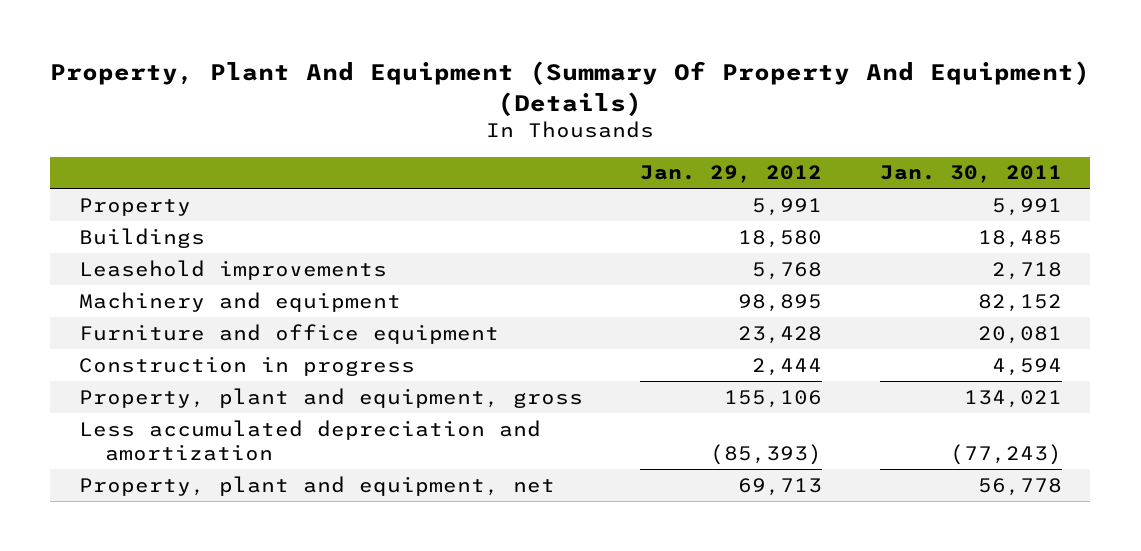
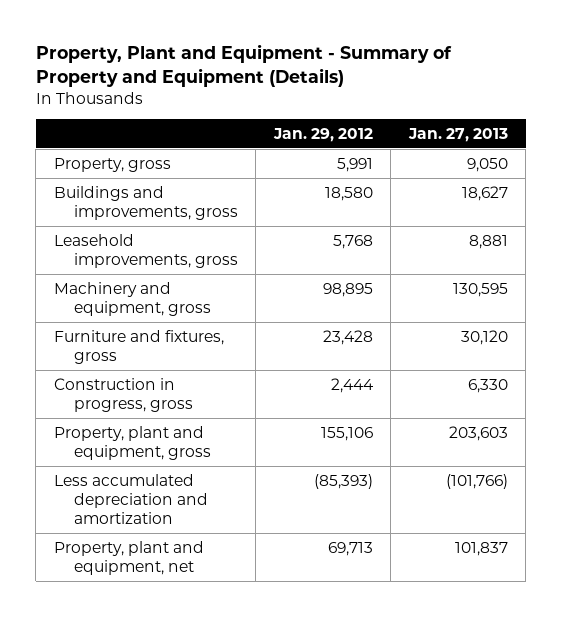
- Property, Plant And Equipment (Summary Of Property And Equipment) (Details)
+ Property, Plant and Equipment - Summary of Property and Equipment (Details)
- | Jan. 29, 2012 | Jan. 30, 2011
+ | Jan. 29, 2012 | Jan. 27, 2013
- Property | 5,991 | 5,991
- Buildings | 18,580 | 18,485
- Leasehold improvements | 5,768 | 2,718
- Machinery and equipment | 98,895 | 82,152
- Furniture and office equipment | 23,428 | 20,081
- Construction in progress | 2,444 | 4,594
+ Property, gross | 5,991 | 9,050
+ Buildings and improvements, gross | 18,580 | 18,627
+ Leasehold improvements, gross | 5,768 | 8,881
+ Machinery and equipment, gross | 98,895 | 130,595
+ Furniture and fixtures, gross | 23,428 | 30,120
+ Construction in progress, gross | 2,444 | 6,330

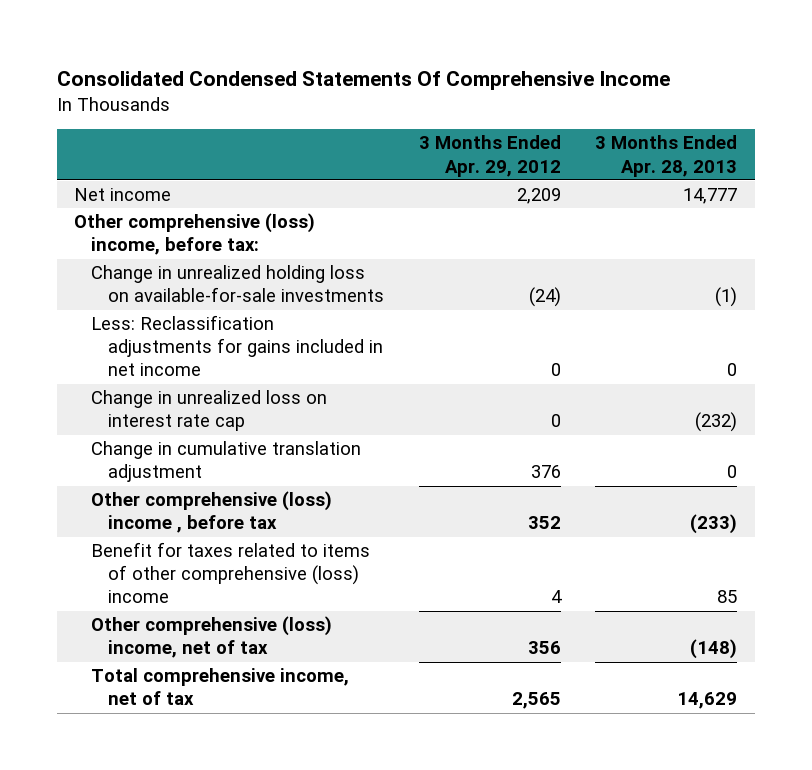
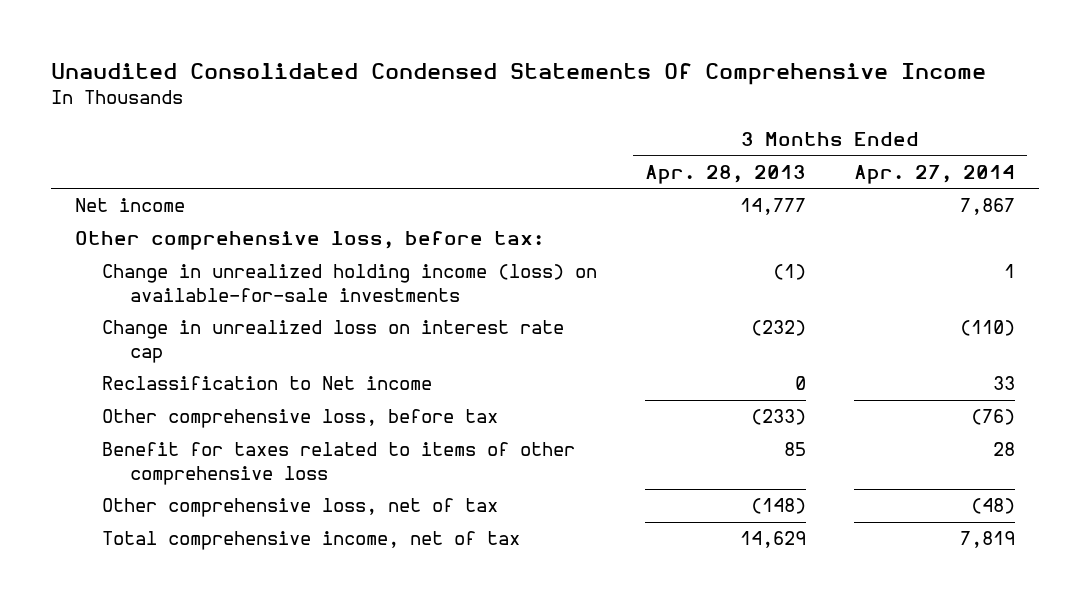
- Consolidated Condensed Statements Of Comprehensive Income
+ Unaudited Consolidated Condensed Statements Of Comprehensive Income
- | 3 Months Ended Apr. 29, 2012 | 3 Months Ended Apr. 28, 2013
+ | 3 Months Ended Apr. 28, 2013 | 3 Months Ended Apr. 27, 2014
- Other comprehensive (loss) income, before tax:
- Change in unrealized holding loss on available-for-sale investments | (24) | (1)
- Less: Reclassification adjustments for gains included in net income | 0 | 0
+ Other comprehensive loss, before tax:
+ Change in unrealized holding income (loss) on available-for-sale investments | (1) | 1
- Change in cumulative translation adjustment | 376 | 0
- Other comprehensive (loss) income , before tax | 352 | (233)
- Benefit for taxes related to items of other comprehensive (loss) income | 4 | 85
- Other comprehensive (loss) income, net of tax | 356 | (148)
+ Reclassification to Net income | 0 | 33
+ Other comprehensive loss, before tax | (233) | (76)
+ Benefit for taxes related to items of other comprehensive loss | 85 | 28
+ Other comprehensive loss, net of tax | (148) | (48)

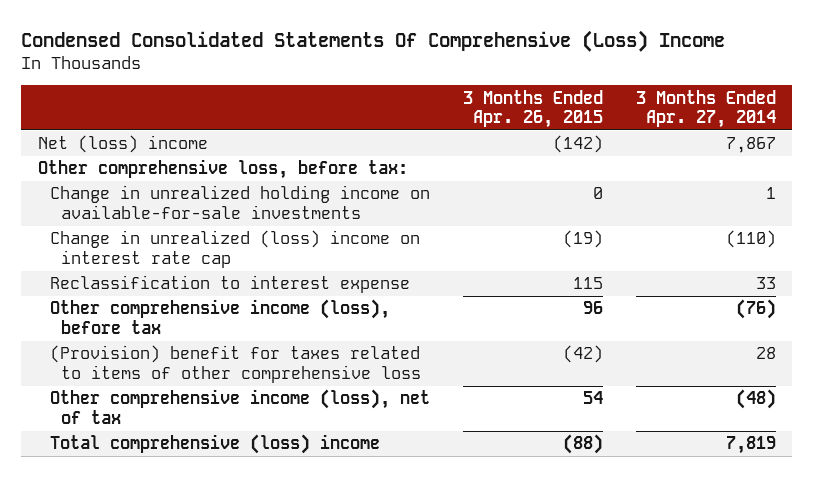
- Unaudited Consolidated Condensed Statements Of Comprehensive Income
+ Condensed Consolidated Statements Of Comprehensive (Loss) Income
- | 3 Months Ended Apr. 28, 2013 | 3 Months Ended Apr. 27, 2014
+ | 3 Months Ended Apr. 26, 2015 | 3 Months Ended Apr. 27, 2014
- Net income | 14,777 | 7,867
+ Net (loss) income | (142) | 7,867
- Change in unrealized holding income (loss) on available-for-sale investments | (1) | 1
- Change in unrealized loss on interest rate cap | (232) | (110)
- Reclassification to Net income | 0 | 33
- Other comprehensive loss, before tax | (233) | (76)
- Benefit for taxes related to items of other comprehensive loss | 85 | 28
- Other comprehensive loss, net of tax | (148) | (48)
- Total comprehensive income, net of tax | 14,629 | 7,819
+ Change in unrealized holding income on available-for-sale investments | 0 | 1
+ Change in unrealized (loss) income on interest rate cap | (19) | (110)
+ Reclassification to interest expense | 115 | 33
+ Other comprehensive income (loss), before tax | 96 | (76)
+ (Provision) benefit for taxes related to items of other comprehensive loss | (42) | 28
+ Other comprehensive income (loss), net of tax | 54 | (48)
+ Total comprehensive (loss) income | (88) | 7,819

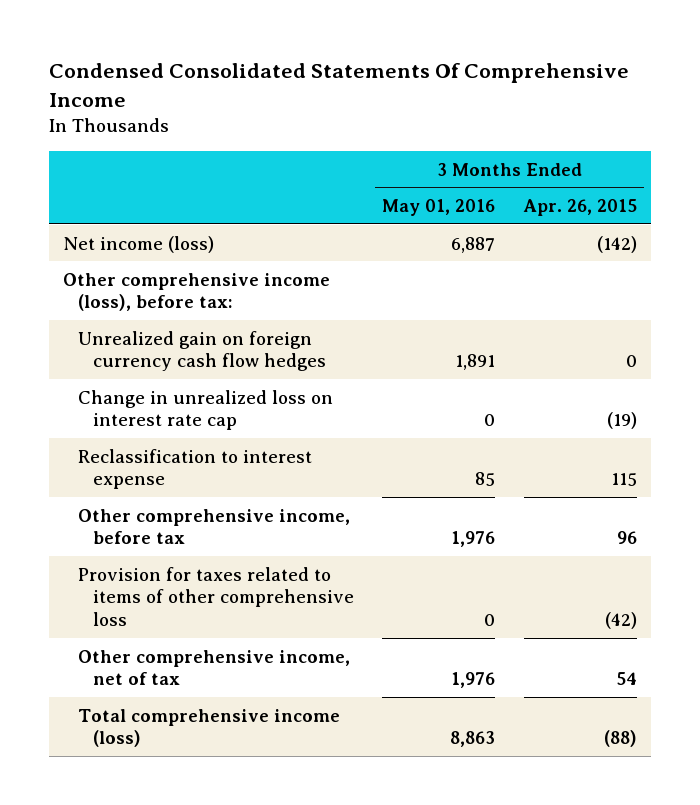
- Condensed Consolidated Statements Of Comprehensive (Loss) Income
+ Condensed Consolidated Statements Of Comprehensive Income
- | 3 Months Ended Apr. 26, 2015 | 3 Months Ended Apr. 27, 2014
+ | 3 Months Ended May 01, 2016 | 3 Months Ended Apr. 26, 2015
- Net (loss) income | (142) | 7,867
- Other comprehensive loss, before tax:
- Change in unrealized holding income on available-for-sale investments | 0 | 1
- Change in unrealized (loss) income on interest rate cap | (19) | (110)
+ Net income (loss) | 6,887 | (142)
+ Other comprehensive income (loss), before tax:
+ Unrealized gain on foreign currency cash flow hedges | 1,891 | 0
+ Change in unrealized loss on interest rate cap | 0 | (19)
- Other comprehensive income (loss), before tax | 96 | (76)
- (Provision) benefit for taxes related to items of other comprehensive loss | (42) | 28
- Other comprehensive income (loss), net of tax | 54 | (48)
- Total comprehensive (loss) income | (88) | 7,819
+ Other comprehensive income, before tax | 1,976 | 96
+ Provision for taxes related to items of other comprehensive loss | 0 | (42)
+ Other comprehensive income, net of tax | 1,976 | 54
+ Total comprehensive income (loss) | 8,863 | (88)

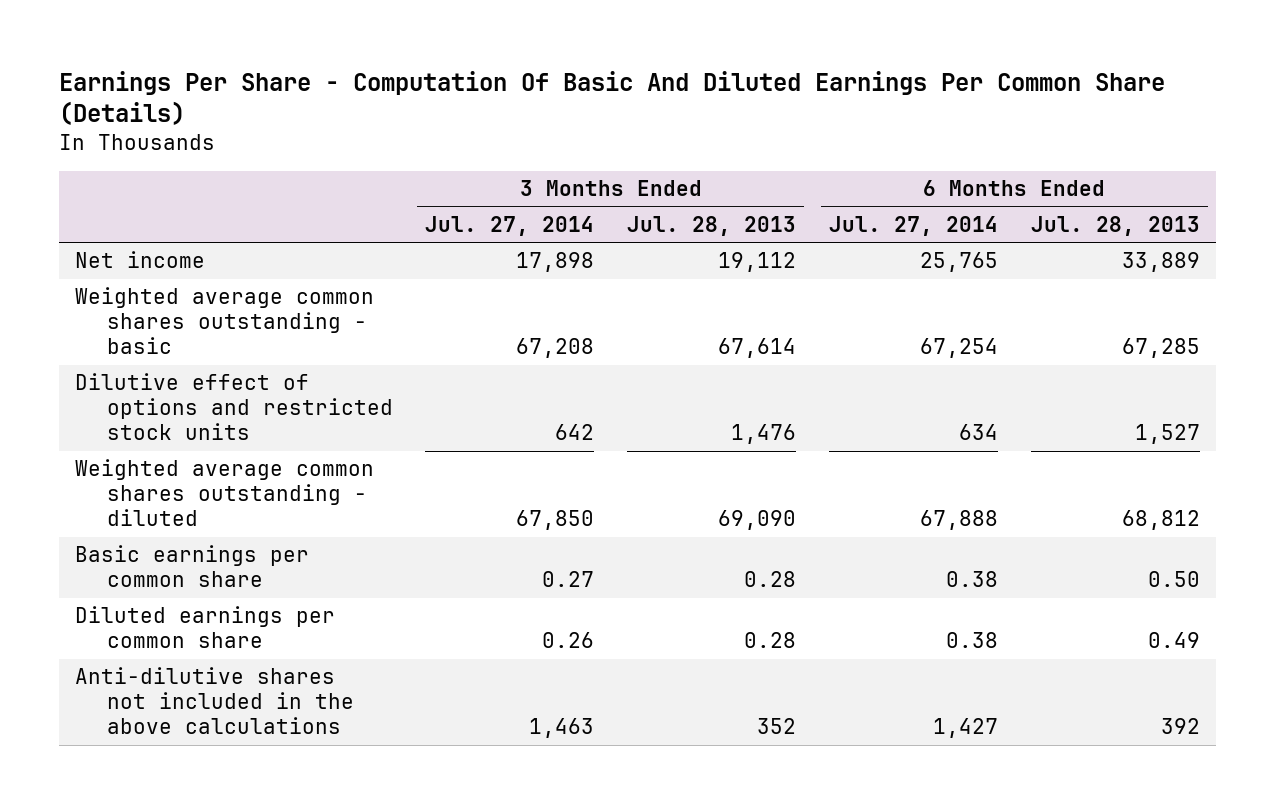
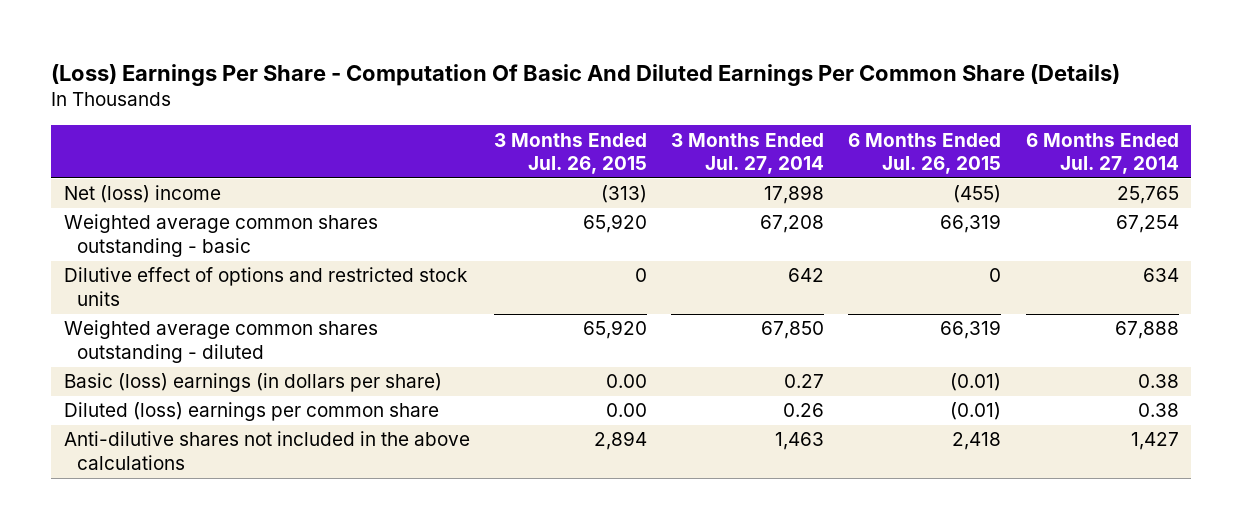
- Earnings Per Share - Computation Of Basic And Diluted Earnings Per Common Share (Details)
+ (Loss) Earnings Per Share - Computation Of Basic And Diluted Earnings Per Common Share (Details)
- | 3 Months Ended Jul. 27, 2014 | 3 Months Ended Jul. 28, 2013 | 6 Months Ended Jul. 27, 2014 | 6 Months Ended Jul. 28, 2013
+ | 3 Months Ended Jul. 26, 2015 | 3 Months Ended Jul. 27, 2014 | 6 Months Ended Jul. 26, 2015 | 6 Months Ended Jul. 27, 2014
- Net income | 17,898 | 19,112 | 25,765 | 33,889
+ Net (loss) income | (313) | 17,898 | (455) | 25,765
- Basic earnings per common share | 0.27 | 0.28 | 0.38 | 0.50
- Diluted earnings per common share | 0.26 | 0.28 | 0.38 | 0.49
+ Basic (loss) earnings (in dollars per share) | 0.00 | 0.27 | (0.01) | 0.38
+ Diluted (loss) earnings per common share | 0.00 | 0.26 | (0.01) | 0.38

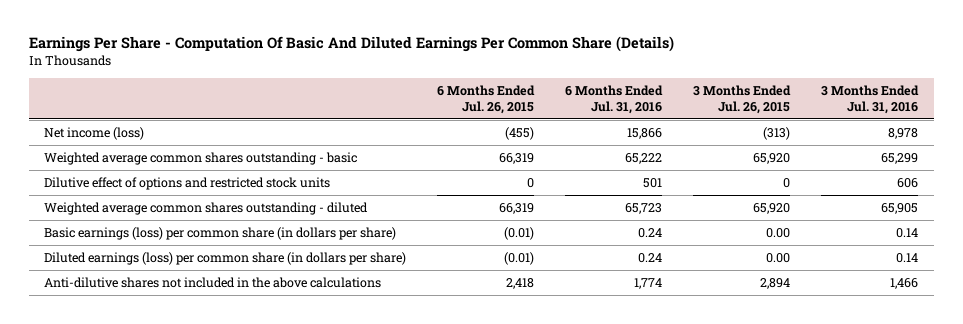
- (Loss) Earnings Per Share - Computation Of Basic And Diluted Earnings Per Common Share (Details)
+ Earnings Per Share - Computation Of Basic And Diluted Earnings Per Common Share (Details)
- | 3 Months Ended Jul. 26, 2015 | 3 Months Ended Jul. 27, 2014 | 6 Months Ended Jul. 26, 2015 | 6 Months Ended Jul. 27, 2014
+ | 6 Months Ended Jul. 26, 2015 | 6 Months Ended Jul. 31, 2016 | 3 Months Ended Jul. 26, 2015 | 3 Months Ended Jul. 31, 2016
- Net (loss) income | (313) | 17,898 | (455) | 25,765
+ Net income (loss) | (455) | 15,866 | (313) | 8,978
- Basic (loss) earnings (in dollars per share) | 0.00 | 0.27 | (0.01) | 0.38
- Diluted (loss) earnings per common share | 0.00 | 0.26 | (0.01) | 0.38
+ Basic earnings (loss) per common share (in dollars per share) | (0.01) | 0.24 | 0.00 | 0.14
+ Diluted earnings (loss) per common share (in dollars per share) | (0.01) | 0.24 | 0.00 | 0.14

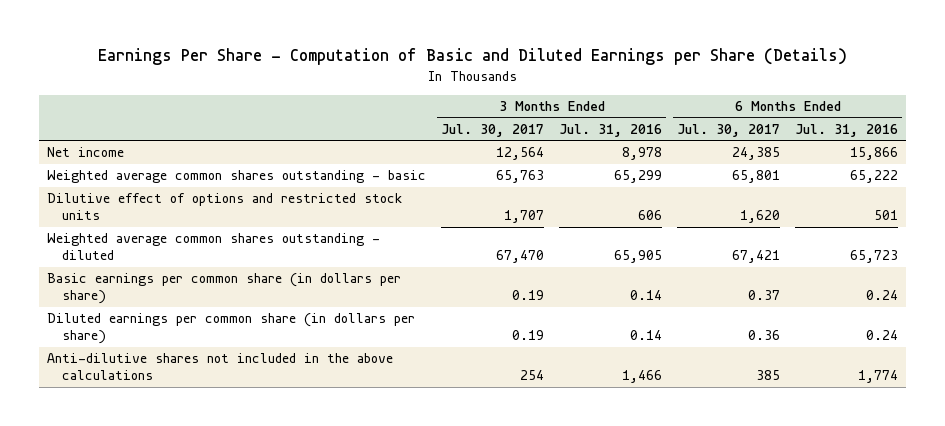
- Earnings Per Share - Computation Of Basic And Diluted Earnings Per Common Share (Details)
+ Earnings Per Share - Computation of Basic and Diluted Earnings per Share (Details)
- | 6 Months Ended Jul. 26, 2015 | 6 Months Ended Jul. 31, 2016 | 3 Months Ended Jul. 26, 2015 | 3 Months Ended Jul. 31, 2016
+ | 3 Months Ended Jul. 30, 2017 | 3 Months Ended Jul. 31, 2016 | 6 Months Ended Jul. 30, 2017 | 6 Months Ended Jul. 31, 2016
- Net income (loss) | (455) | 15,866 | (313) | 8,978
+ Net income | 12,564 | 8,978 | 24,385 | 15,866
- Basic earnings (loss) per common share (in dollars per share) | (0.01) | 0.24 | 0.00 | 0.14
- Diluted earnings (loss) per common share (in dollars per share) | (0.01) | 0.24 | 0.00 | 0.14
+ Basic earnings per common share (in dollars per share) | 0.19 | 0.14 | 0.37 | 0.24
+ Diluted earnings per common share (in dollars per share) | 0.19 | 0.14 | 0.36 | 0.24

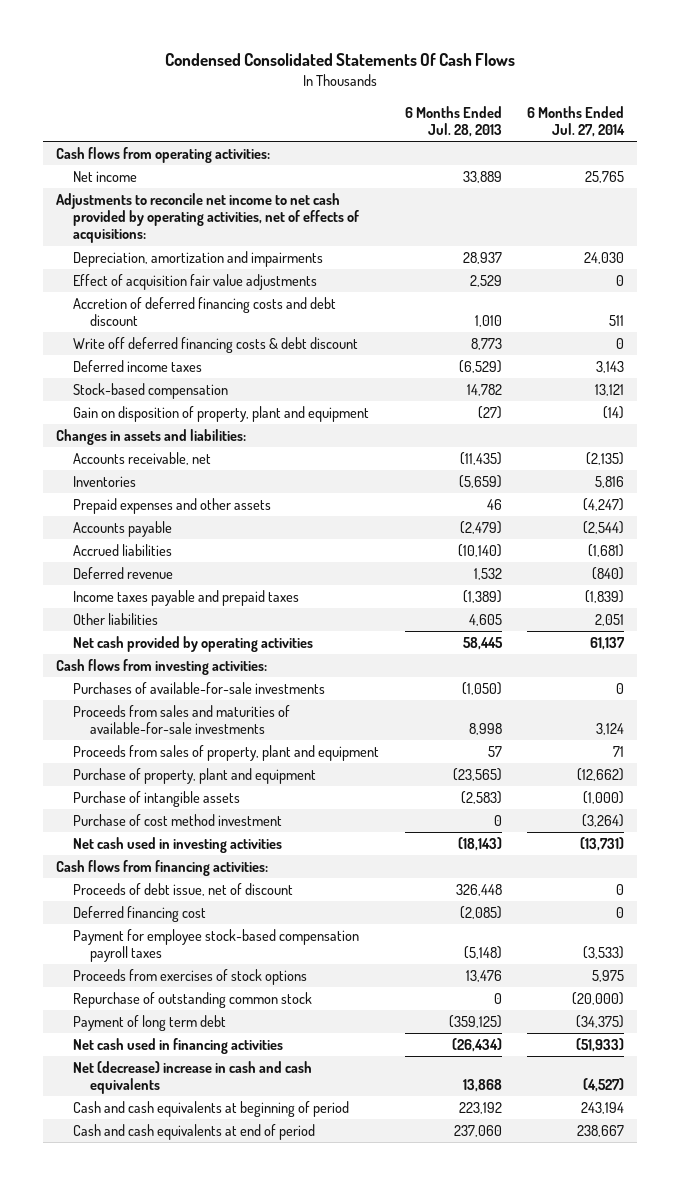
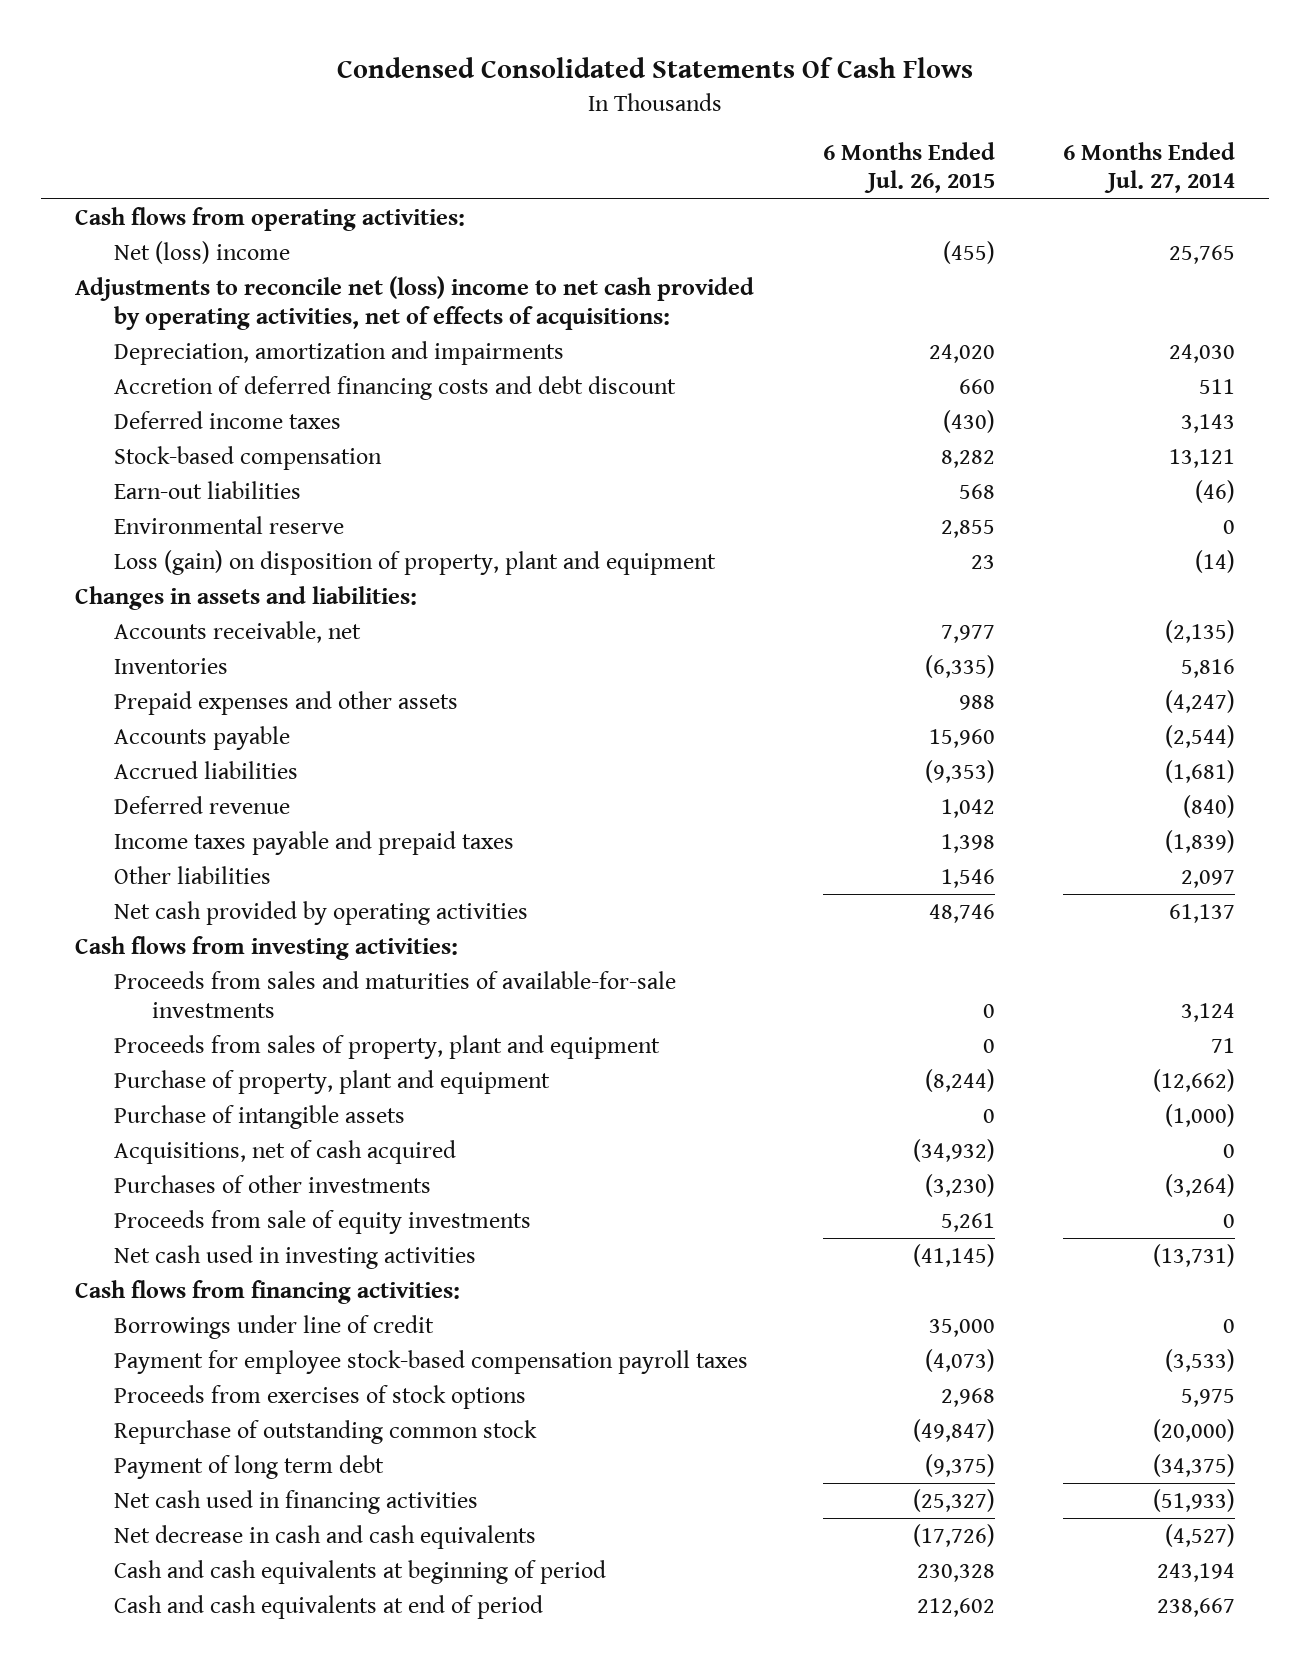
- | 6 Months Ended Jul. 28, 2013 | 6 Months Ended Jul. 27, 2014
+ | 6 Months Ended Jul. 26, 2015 | 6 Months Ended Jul. 27, 2014
- Net income | 33,889 | 25,765
- Adjustments to reconcile net income to net cash provided by operating activities, net of effects of acquisitions:
+ Net (loss) income | (455) | 25,765
+ Adjustments to reconcile net (loss) income to net cash provided by operating activities, net of effects of acquisitions:
- Effect of acquisition fair value adjustments | 2,529 | 0
- Write off deferred financing costs & debt discount | 8,773 | 0
- Gain on disposition of property, plant and equipment | (27) | (14)
+ Earn-out liabilities | 568 | (46)
+ Environmental reserve | 2,855 | 0
+ Loss (gain) on disposition of property, plant and equipment | 23 | (14)
- Other liabilities | 4,605 | 2,051
+ Other liabilities | 1,546 | 2,097
- Purchases of available-for-sale investments | (1,050) | 0
- Purchase of cost method investment | 0 | (3,264)
+ Acquisitions, net of cash acquired | (34,932) | 0
+ Purchases of other investments | (3,230) | (3,264)
+ Proceeds from sale of equity investments | 5,261 | 0
- Proceeds of debt issue, net of discount | 326,448 | 0
- Deferred financing cost | (2,085) | 0
+ Borrowings under line of credit | 35,000 | 0
- Net (decrease) increase in cash and cash equivalents | 13,868 | (4,527)
+ Net decrease in cash and cash equivalents | (17,726) | (4,527)

